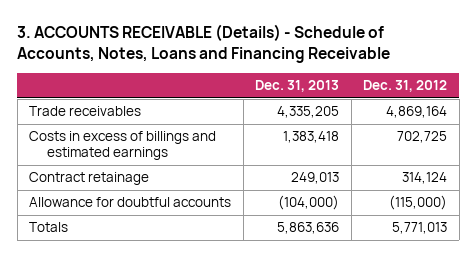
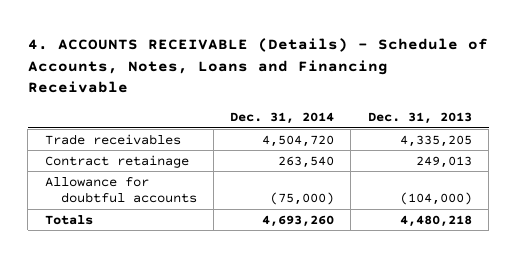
- 3. ACCOUNTS RECEIVABLE (Details) - Schedule of Accounts, Notes, Loans and Financing Receivable
+ 4. ACCOUNTS RECEIVABLE (Details) - Schedule of Accounts, Notes, Loans and Financing Receivable
- | Dec. 31, 2013 | Dec. 31, 2012
+ | Dec. 31, 2014 | Dec. 31, 2013
- Costs in excess of billings and estimated earnings | 1,383,418 | 702,725
- Totals | 5,863,636 | 5,771,013
+ Totals | 4,693,260 | 4,480,218

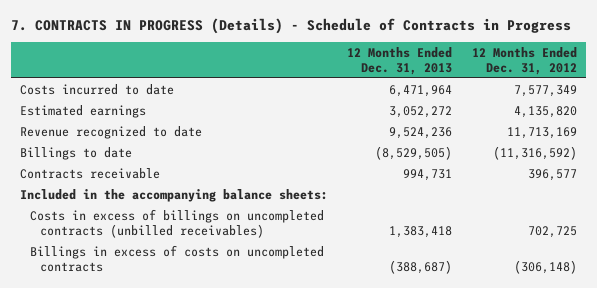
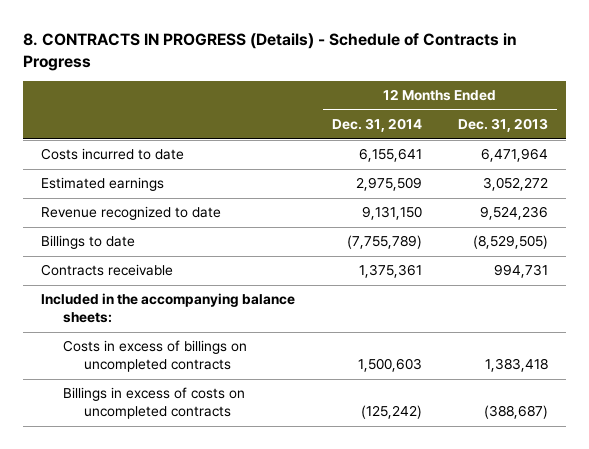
- 7. CONTRACTS IN PROGRESS (Details) - Schedule of Contracts in Progress
+ 8. CONTRACTS IN PROGRESS (Details) - Schedule of Contracts in Progress
- | 12 Months Ended Dec. 31, 2013 | 12 Months Ended Dec. 31, 2012
+ | 12 Months Ended Dec. 31, 2014 | 12 Months Ended Dec. 31, 2013
- Costs in excess of billings on uncompleted contracts (unbilled receivables) | 1,383,418 | 702,725
+ Costs in excess of billings on uncompleted contracts | 1,500,603 | 1,383,418

